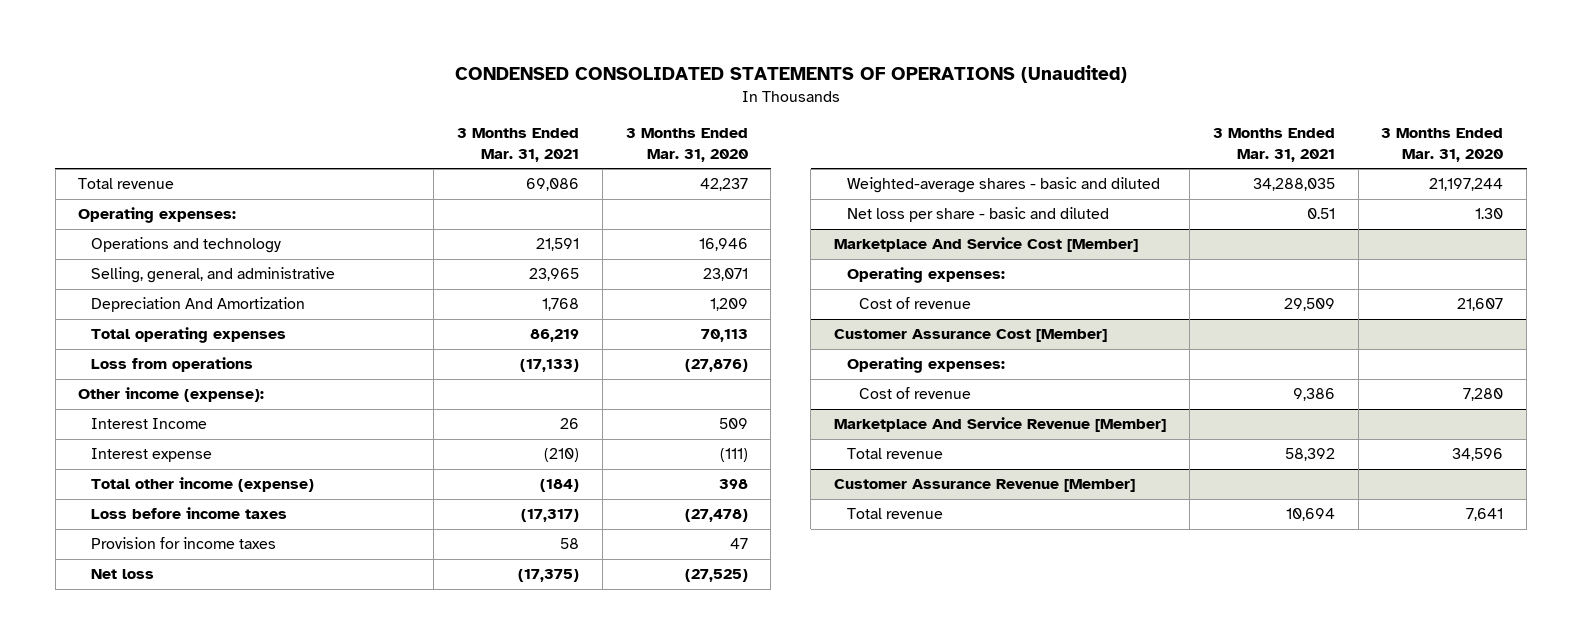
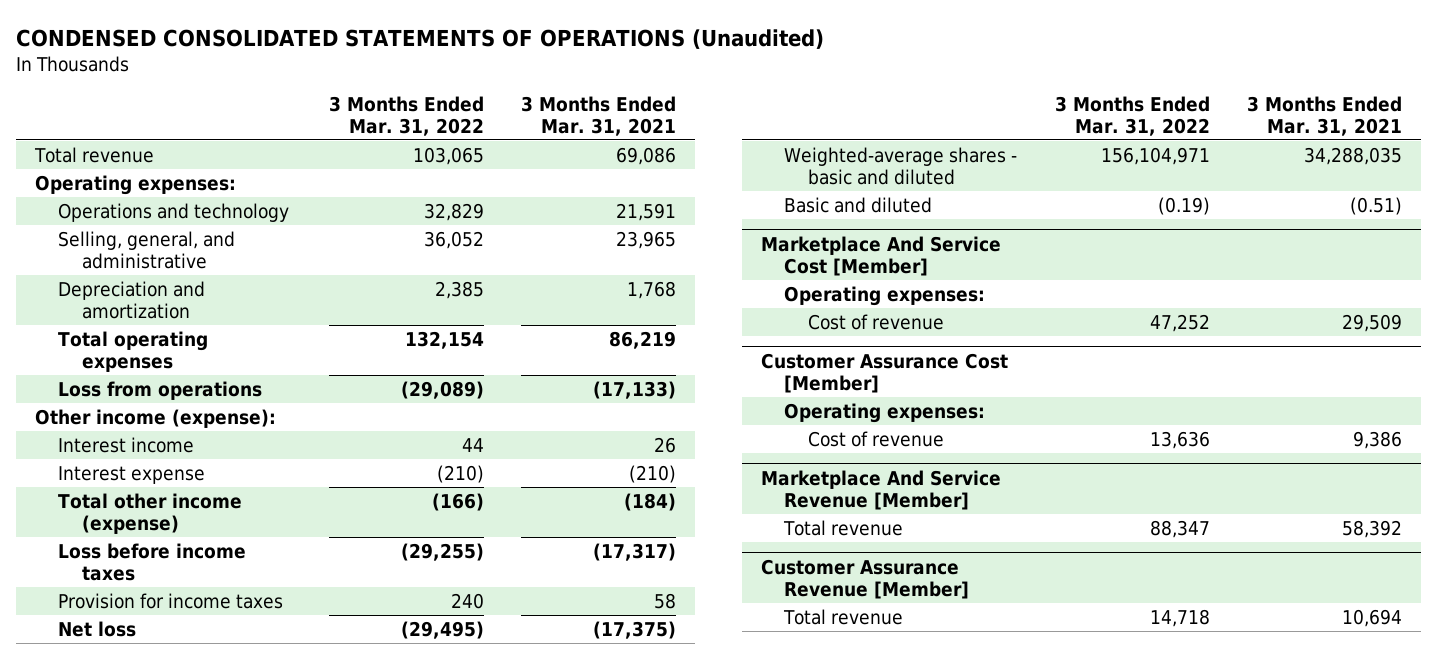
- | 3 Months Ended Mar. 31, 2021 | 3 Months Ended Mar. 31, 2020
+ | 3 Months Ended Mar. 31, 2022 | 3 Months Ended Mar. 31, 2021
- Depreciation And Amortization | 1,768 | 1,209
+ Depreciation and amortization | 2,385 | 1,768
- Interest Income | 26 | 509
+ Interest income | 44 | 26
- Net loss per share - basic and diluted | 0.51 | 1.30
+ Basic and diluted | (0.19) | (0.51)

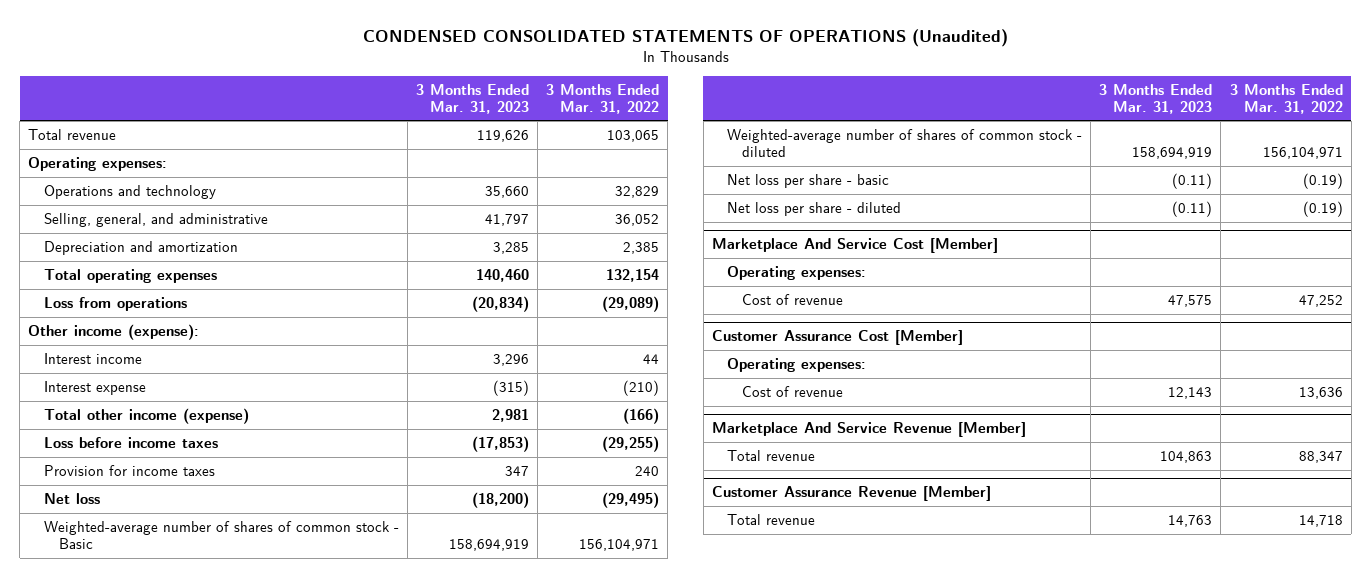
- | 3 Months Ended Mar. 31, 2022 | 3 Months Ended Mar. 31, 2021
+ | 3 Months Ended Mar. 31, 2023 | 3 Months Ended Mar. 31, 2022
- Weighted-average shares - basic and diluted | 156,104,971 | 34,288,035
- Basic and diluted | (0.19) | (0.51)
+ Weighted-average number of shares of common stock - Basic | 158,694,919 | 156,104,971
+ Weighted-average number of shares of common stock - diluted | 158,694,919 | 156,104,971
+ Net loss per share - basic | (0.11) | (0.19)
+ Net loss per share - diluted | (0.11) | (0.19)

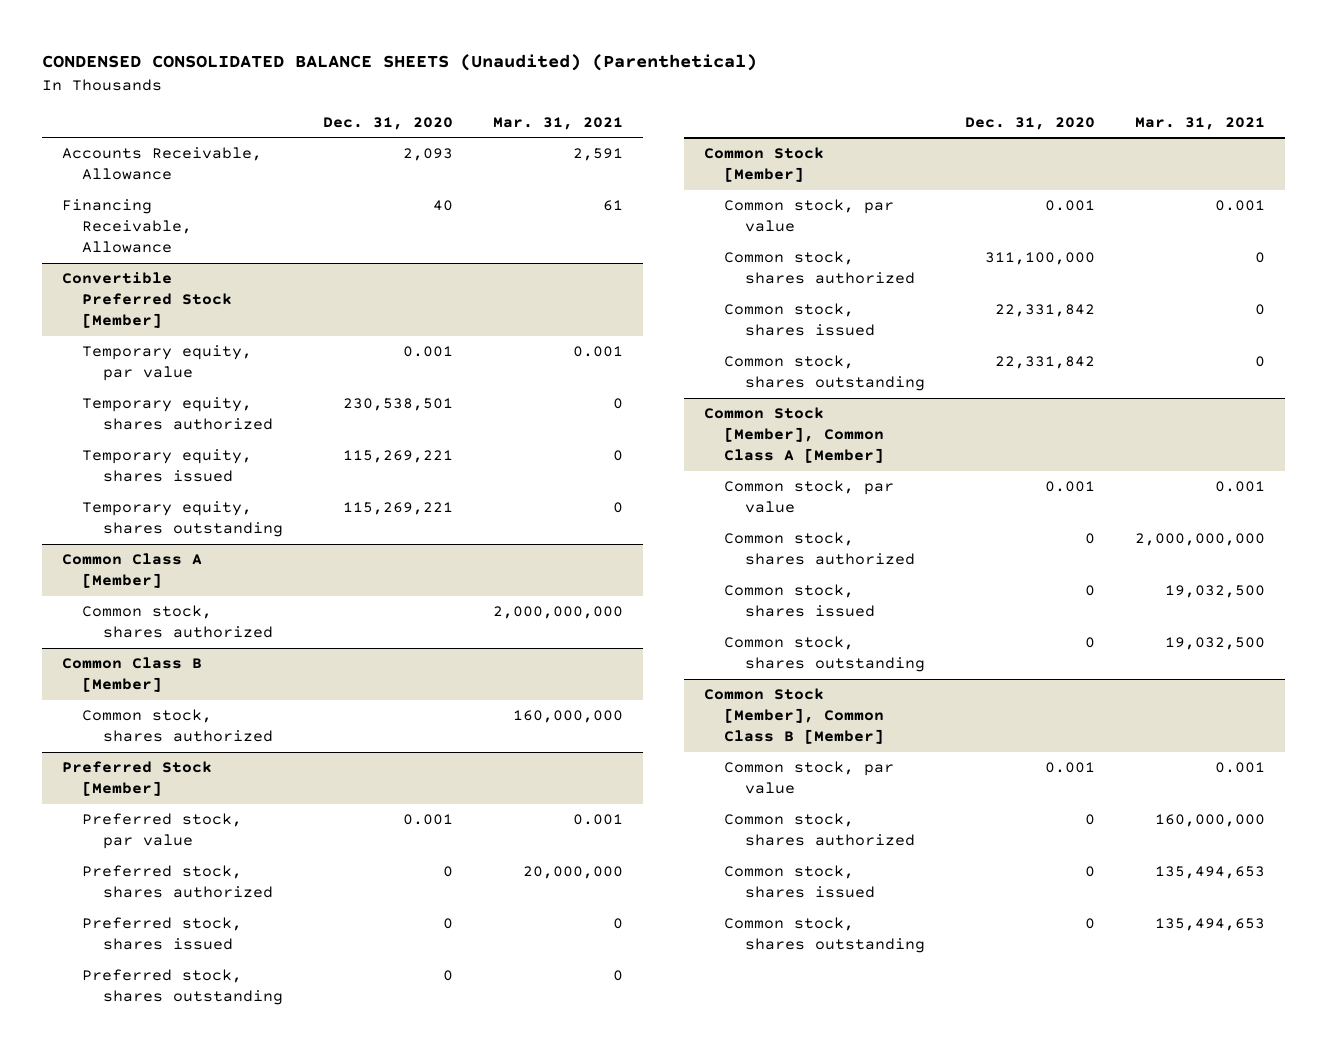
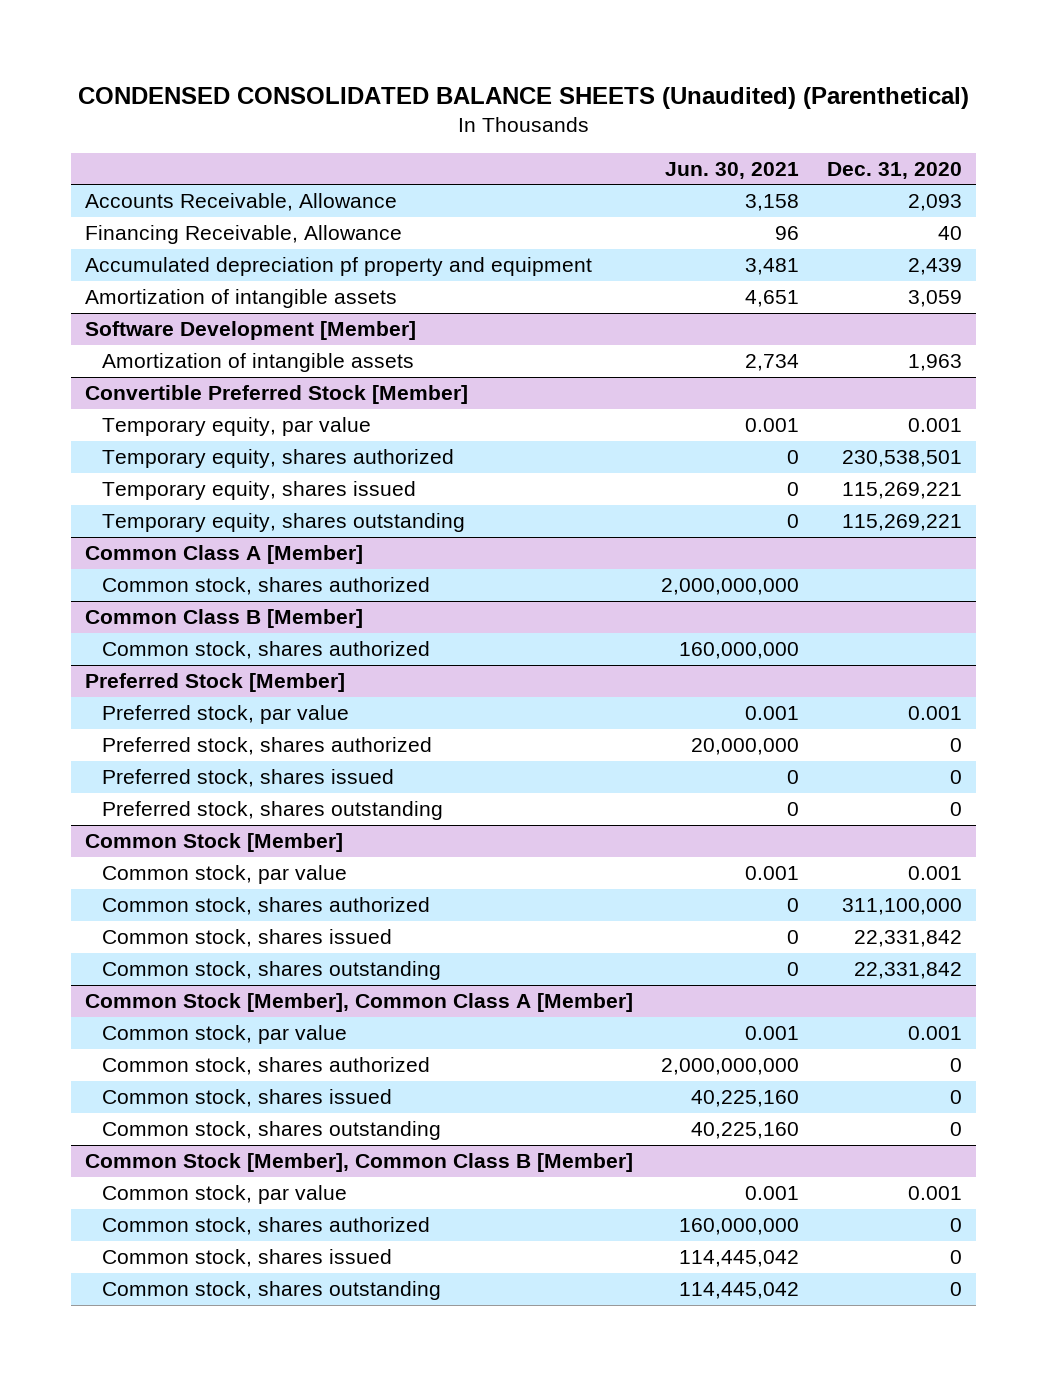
- | Dec. 31, 2020 | Mar. 31, 2021
+ | Jun. 30, 2021 | Dec. 31, 2020
+ Accumulated depreciation pf property and equipment | 3,481 | 2,439
+ Amortization of intangible assets | 4,651 | 3,059
+ Software Development [Member]
+ Amortization of intangible assets | 2,734 | 1,963

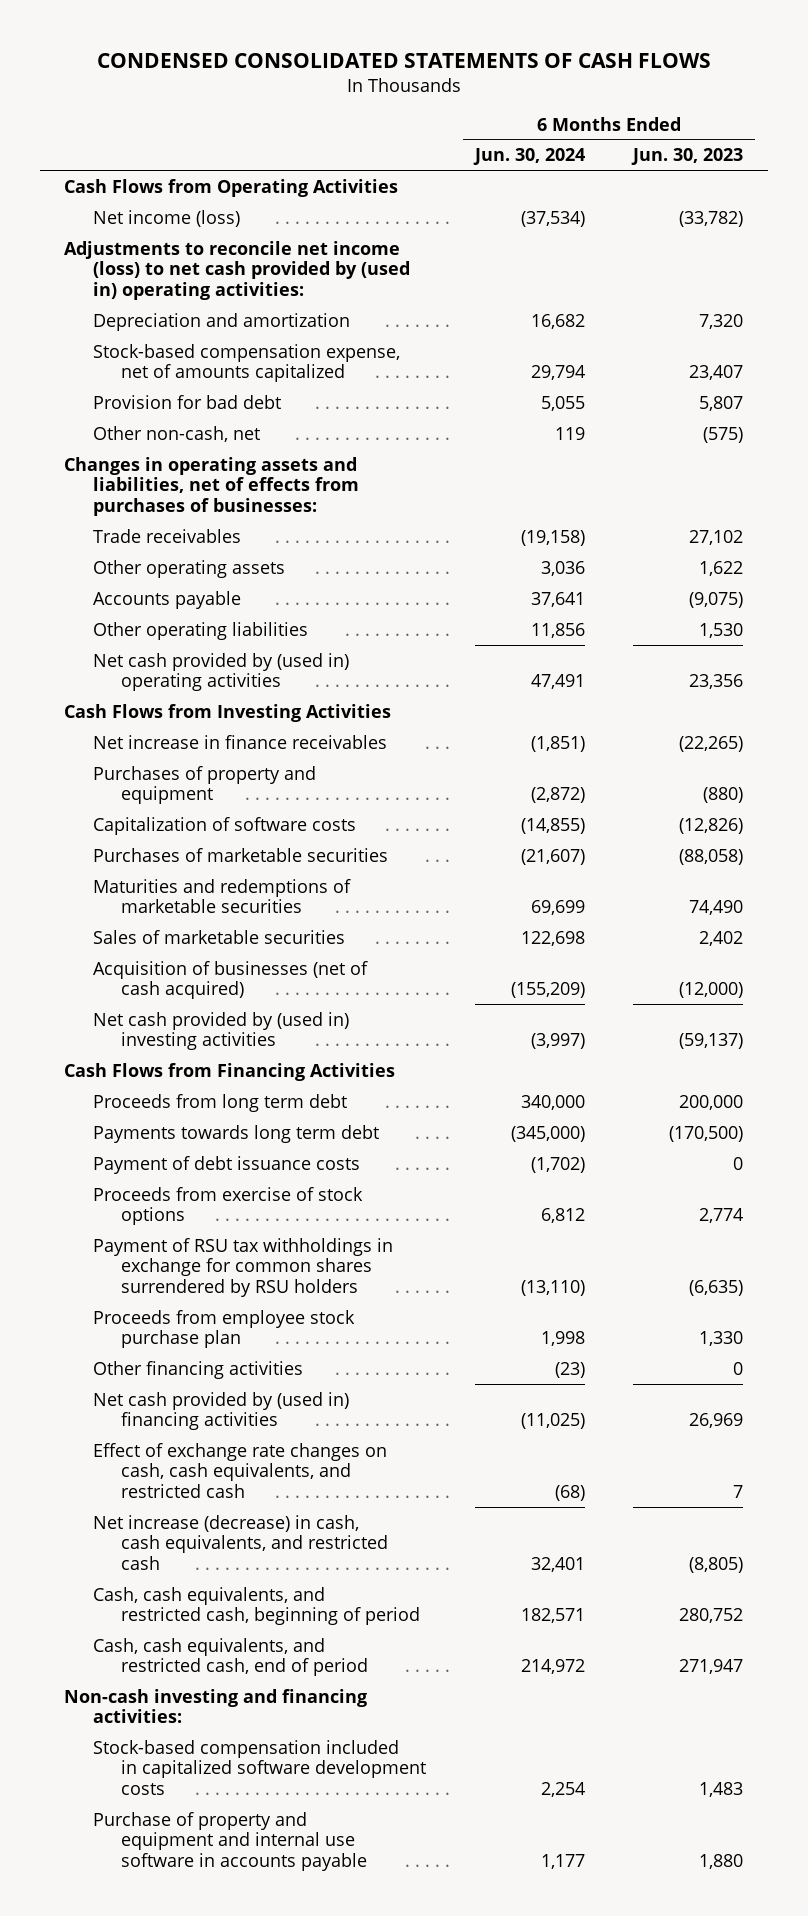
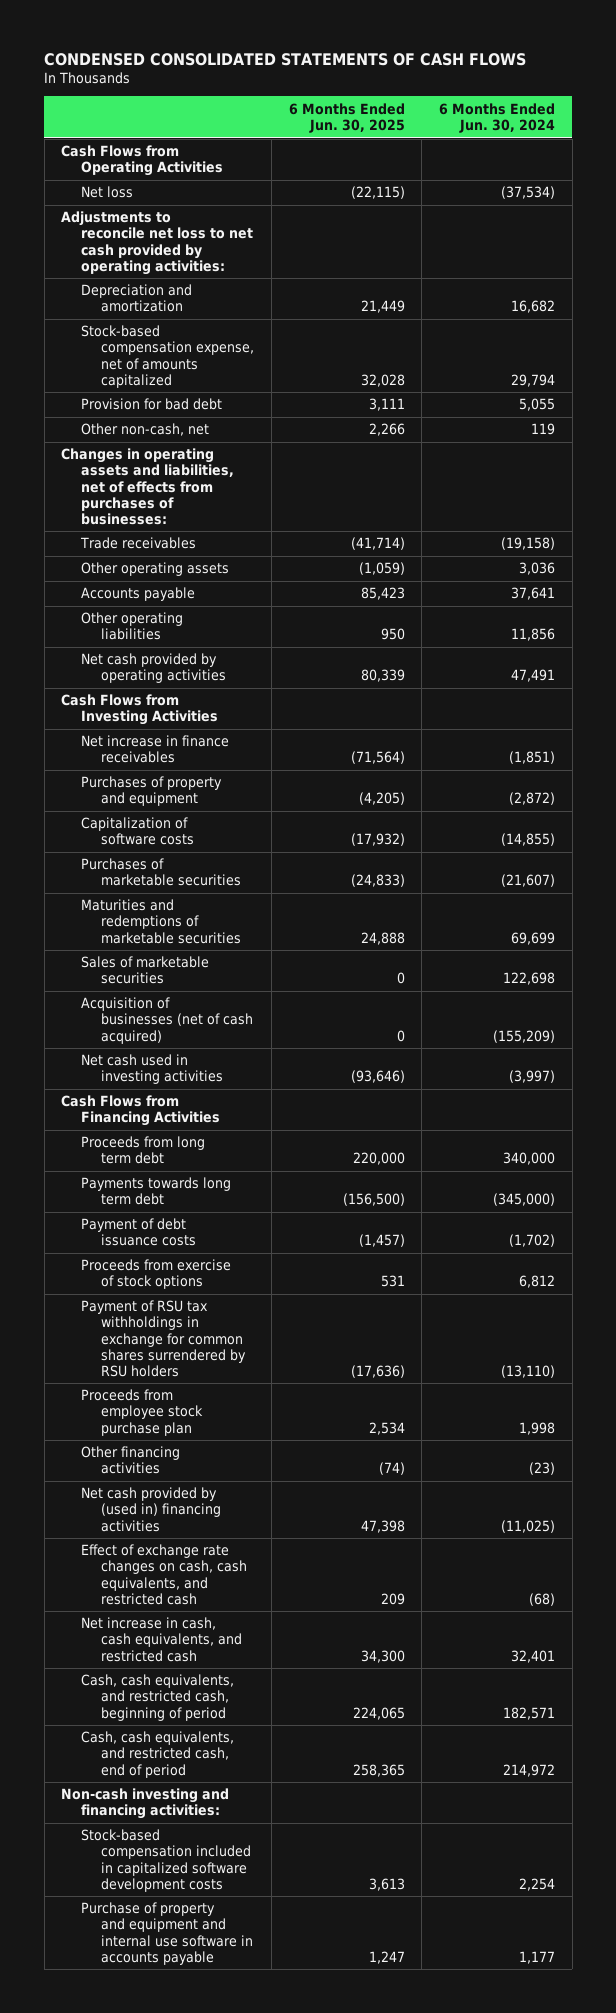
- | 6 Months Ended Jun. 30, 2024 | 6 Months Ended Jun. 30, 2023
+ | 6 Months Ended Jun. 30, 2025 | 6 Months Ended Jun. 30, 2024
- Net income (loss) | (37,534) | (33,782)
- Adjustments to reconcile net income (loss) to net cash provided by (used in) operating activities:
+ Net loss | (22,115) | (37,534)
+ Adjustments to reconcile net loss to net cash provided by operating activities:
- Net cash provided by (used in) operating activities | 47,491 | 23,356
+ Net cash provided by operating activities | 80,339 | 47,491
- Net cash provided by (used in) investing activities | (3,997) | (59,137)
+ Net cash used in investing activities | (93,646) | (3,997)
- Net increase (decrease) in cash, cash equivalents, and restricted cash | 32,401 | (8,805)
+ Net increase in cash, cash equivalents, and restricted cash | 34,300 | 32,401

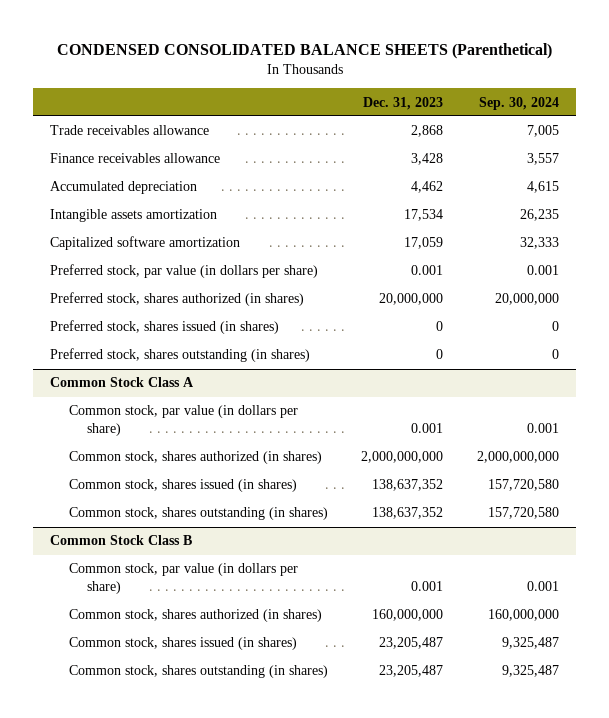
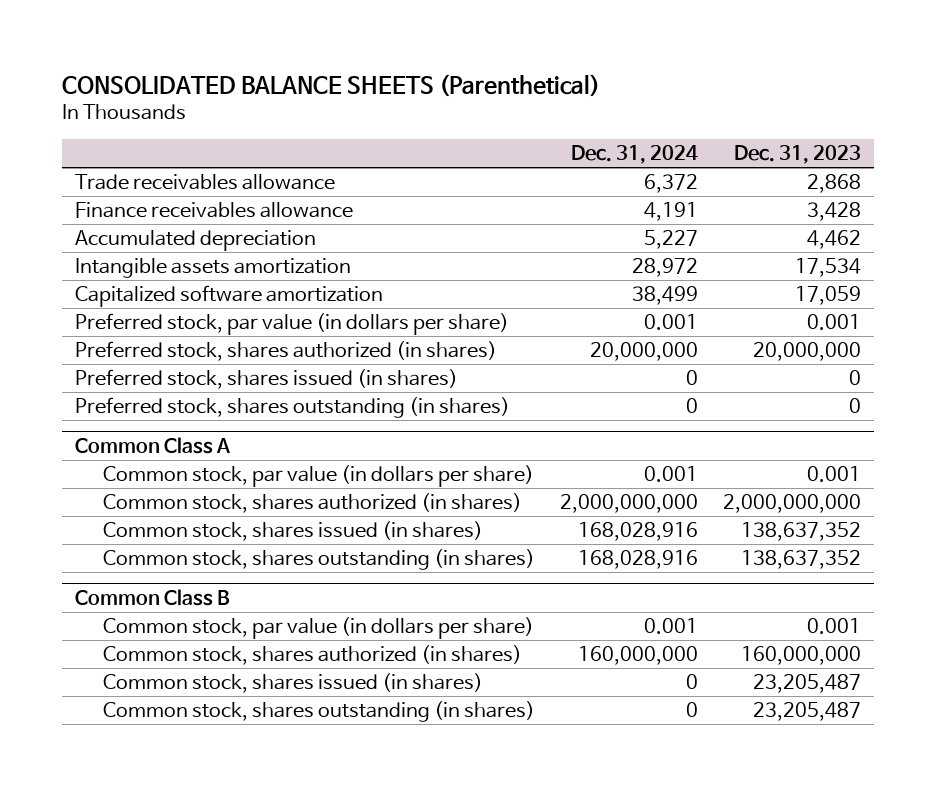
- CONDENSED CONSOLIDATED BALANCE SHEETS (Parenthetical)
+ CONSOLIDATED BALANCE SHEETS (Parenthetical)
- | Dec. 31, 2023 | Sep. 30, 2024
+ | Dec. 31, 2024 | Dec. 31, 2023
- Common Stock Class A
+ Common Class A
- Common Stock Class B
+ Common Class B

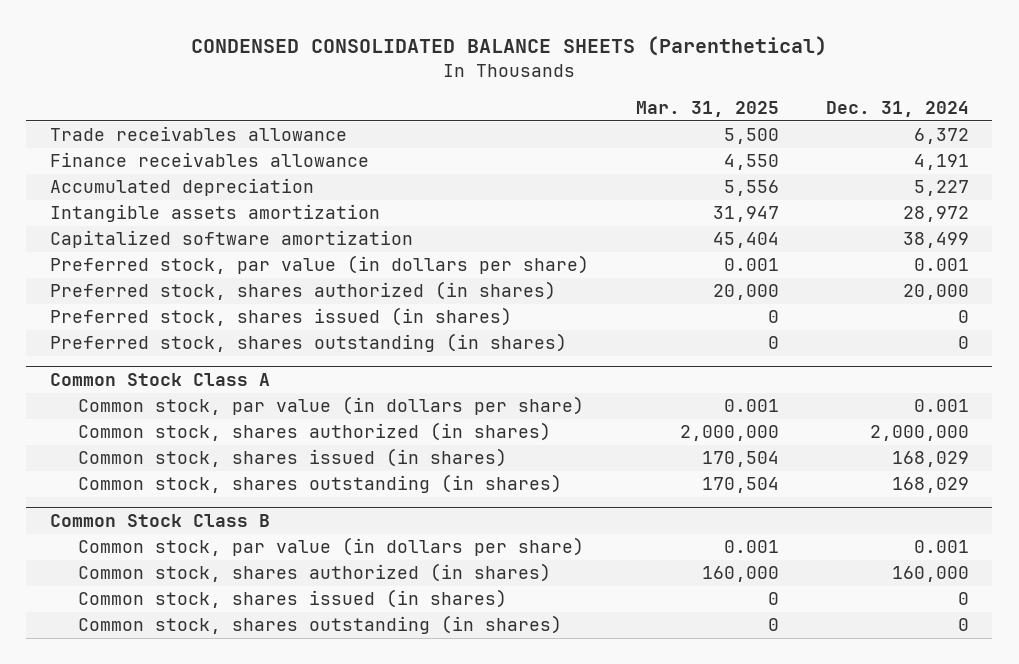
- CONSOLIDATED BALANCE SHEETS (Parenthetical)
+ CONDENSED CONSOLIDATED BALANCE SHEETS (Parenthetical)
- | Dec. 31, 2024 | Dec. 31, 2023
+ | Mar. 31, 2025 | Dec. 31, 2024
- Preferred stock, shares authorized (in shares) | 20,000,000 | 20,000,000
+ Preferred stock, shares authorized (in shares) | 20,000 | 20,000
- Common Class A
+ Common Stock Class A
- Common stock, shares authorized (in shares) | 2,000,000,000 | 2,000,000,000
- Common stock, shares issued (in shares) | 168,028,916 | 138,637,352
- Common stock, shares outstanding (in shares) | 168,028,916 | 138,637,352
- Common Class B
+ Common stock, shares authorized (in shares) | 2,000,000 | 2,000,000
+ Common stock, shares issued (in shares) | 170,504 | 168,029
+ Common stock, shares outstanding (in shares) | 170,504 | 168,029
+ Common Stock Class B
- Common stock, shares authorized (in shares) | 160,000,000 | 160,000,000
+ Common stock, shares authorized (in shares) | 160,000 | 160,000

